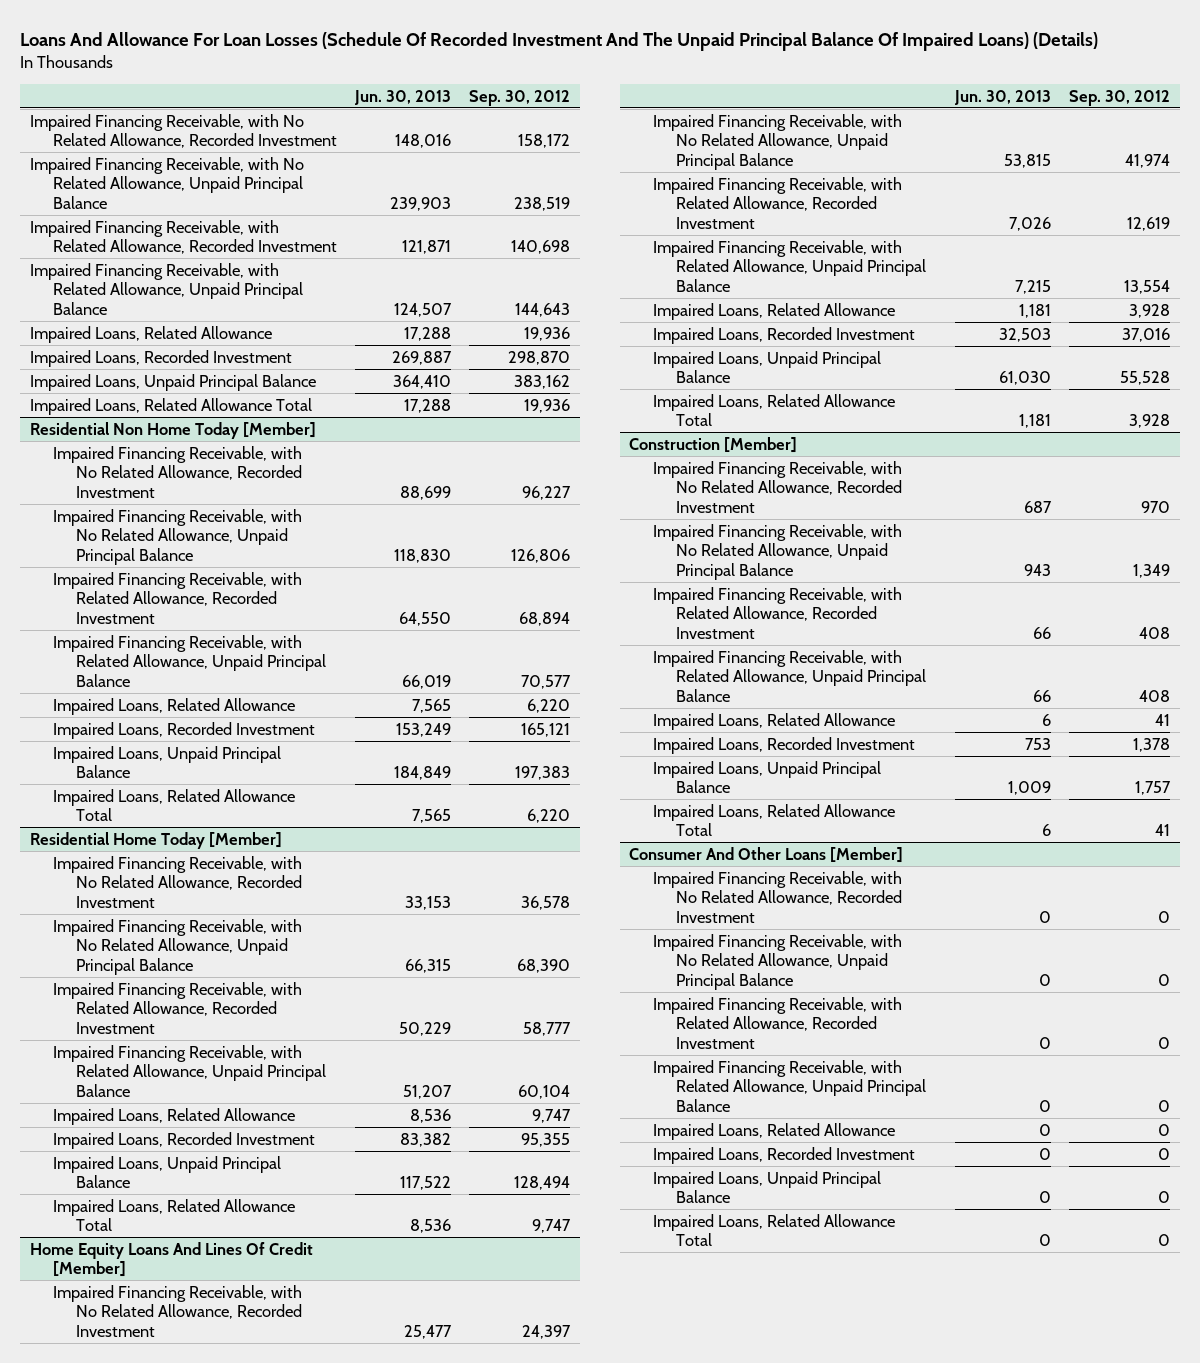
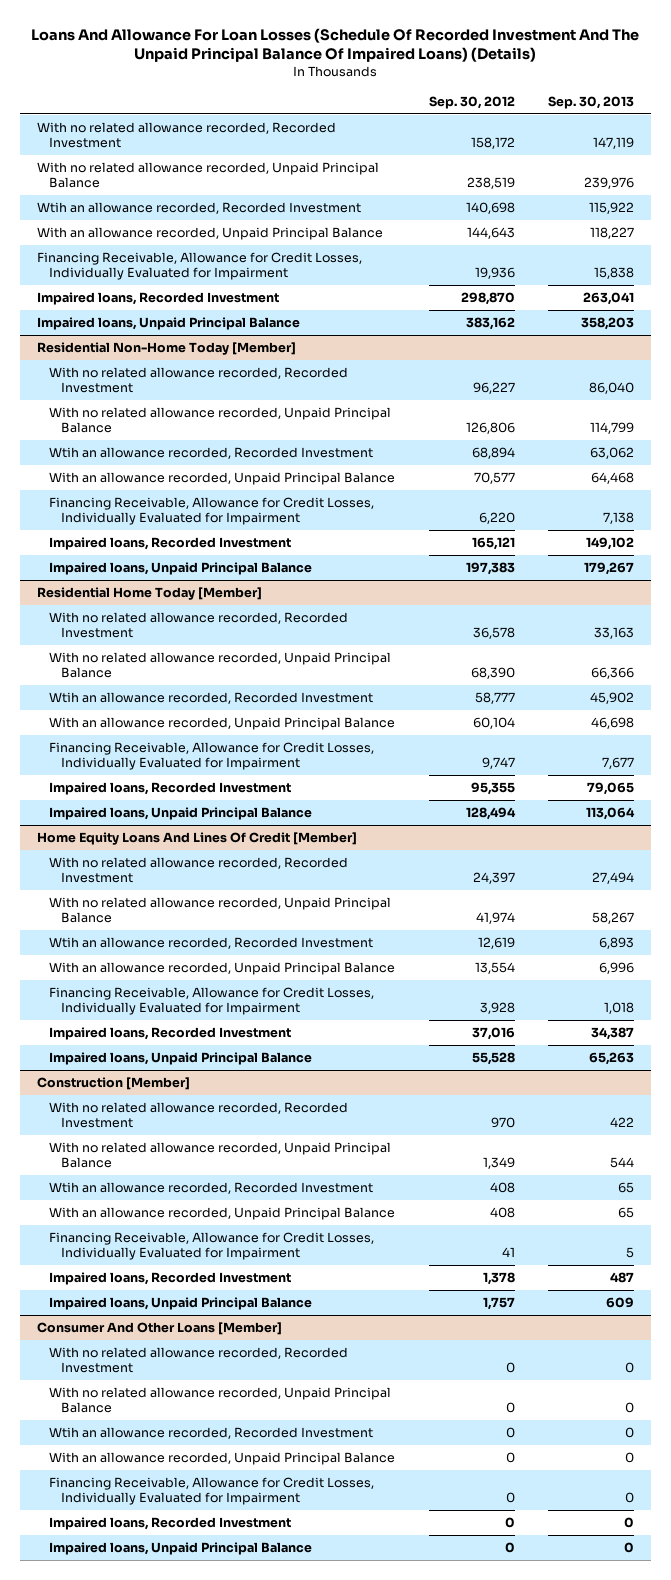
- | Jun. 30, 2013 | Sep. 30, 2012
+ | Sep. 30, 2012 | Sep. 30, 2013
- Impaired Financing Receivable, with No Related Allowance, Recorded Investment | 148,016 | 158,172
- Impaired Financing Receivable, with No Related Allowance, Unpaid Principal Balance | 239,903 | 238,519
- Impaired Financing Receivable, with Related Allowance, Recorded Investment | 121,871 | 140,698
- Impaired Financing Receivable, with Related Allowance, Unpaid Principal Balance | 124,507 | 144,643
- Impaired Loans, Related Allowance | 17,288 | 19,936
- Impaired Loans, Recorded Investment | 269,887 | 298,870
- Impaired Loans, Unpaid Principal Balance | 364,410 | 383,162
- Impaired Loans, Related Allowance Total | 17,288 | 19,936
- Residential Non Home Today [Member]
- Impaired Financing Receivable, with No Related Allowance, Recorded Investment | 88,699 | 96,227
- Impaired Financing Receivable, with No Related Allowance, Unpaid Principal Balance | 118,830 | 126,806
- Impaired Financing Receivable, with Related Allowance, Recorded Investment | 64,550 | 68,894
- Impaired Financing Receivable, with Related Allowance, Unpaid Principal Balance | 66,019 | 70,577
- Impaired Loans, Related Allowance | 7,565 | 6,220
- Impaired Loans, Recorded Investment | 153,249 | 165,121
- Impaired Loans, Unpaid Principal Balance | 184,849 | 197,383
- Impaired Loans, Related Allowance Total | 7,565 | 6,220
+ With no related allowance recorded, Recorded Investment | 158,172 | 147,119
+ With no related allowance recorded, Unpaid Principal Balance | 238,519 | 239,976
+ Wtih an allowance recorded, Recorded Investment | 140,698 | 115,922
+ With an allowance recorded, Unpaid Principal Balance | 144,643 | 118,227
+ Financing Receivable, Allowance for Credit Losses, Individually Evaluated for Impairment | 19,936 | 15,838
+ Impaired loans, Recorded Investment | 298,870 | 263,041
+ Impaired loans, Unpaid Principal Balance | 383,162 | 358,203
+ Residential Non-Home Today [Member]
+ With no related allowance recorded, Recorded Investment | 96,227 | 86,040
+ With no related allowance recorded, Unpaid Principal Balance | 126,806 | 114,799
+ Wtih an allowance recorded, Recorded Investment | 68,894 | 63,062
+ With an allowance recorded, Unpaid Principal Balance | 70,577 | 64,468
+ Financing Receivable, Allowance for Credit Losses, Individually Evaluated for Impairment | 6,220 | 7,138
+ Impaired loans, Recorded Investment | 165,121 | 149,102
+ Impaired loans, Unpaid Principal Balance | 197,383 | 179,267
@ Residential Home Today [Member]
- Impaired Financing Receivable, with No Related Allowance, Recorded Investment | 33,153 | 36,578
- Impaired Financing Receivable, with No Related Allowance, Unpaid Principal Balance | 66,315 | 68,390
- Impaired Financing Receivable, with Related Allowance, Recorded Investment | 50,229 | 58,777
- Impaired Financing Receivable, with Related Allowance, Unpaid Principal Balance | 51,207 | 60,104
- Impaired Loans, Related Allowance | 8,536 | 9,747
- Impaired Loans, Recorded Investment | 83,382 | 95,355
- Impaired Loans, Unpaid Principal Balance | 117,522 | 128,494
- Impaired Loans, Related Allowance Total | 8,536 | 9,747
+ With no related allowance recorded, Recorded Investment | 36,578 | 33,163
+ With no related allowance recorded, Unpaid Principal Balance | 68,390 | 66,366
+ Wtih an allowance recorded, Recorded Investment | 58,777 | 45,902
+ With an allowance recorded, Unpaid Principal Balance | 60,104 | 46,698
+ Financing Receivable, Allowance for Credit Losses, Individually Evaluated for Impairment | 9,747 | 7,677
+ Impaired loans, Recorded Investment | 95,355 | 79,065
+ Impaired loans, Unpaid Principal Balance | 128,494 | 113,064
@ Home Equity Loans And Lines Of Credit [Member]
- Impaired Financing Receivable, with No Related Allowance, Recorded Investment | 25,477 | 24,397
- Impaired Financing Receivable, with No Related Allowance, Unpaid Principal Balance | 53,815 | 41,974
- Impaired Financing Receivable, with Related Allowance, Recorded Investment | 7,026 | 12,619
- Impaired Financing Receivable, with Related Allowance, Unpaid Principal Balance | 7,215 | 13,554
- Impaired Loans, Related Allowance | 1,181 | 3,928
- Impaired Loans, Recorded Investment | 32,503 | 37,016
- Impaired Loans, Unpaid Principal Balance | 61,030 | 55,528
- Impaired Loans, Related Allowance Total | 1,181 | 3,928
+ With no related allowance recorded, Recorded Investment | 24,397 | 27,494
+ With no related allowance recorded, Unpaid Principal Balance | 41,974 | 58,267
+ Wtih an allowance recorded, Recorded Investment | 12,619 | 6,893
+ With an allowance recorded, Unpaid Principal Balance | 13,554 | 6,996
+ Financing Receivable, Allowance for Credit Losses, Individually Evaluated for Impairment | 3,928 | 1,018
+ Impaired loans, Recorded Investment | 37,016 | 34,387
+ Impaired loans, Unpaid Principal Balance | 55,528 | 65,263
@ Construction [Member]
- Impaired Financing Receivable, with No Related Allowance, Recorded Investment | 687 | 970
- Impaired Financing Receivable, with No Related Allowance, Unpaid Principal Balance | 943 | 1,349
- Impaired Financing Receivable, with Related Allowance, Recorded Investment | 66 | 408
- Impaired Financing Receivable, with Related Allowance, Unpaid Principal Balance | 66 | 408
- Impaired Loans, Related Allowance | 6 | 41
- Impaired Loans, Recorded Investment | 753 | 1,378
- Impaired Loans, Unpaid Principal Balance | 1,009 | 1,757
- Impaired Loans, Related Allowance Total | 6 | 41
+ With no related allowance recorded, Recorded Investment | 970 | 422
+ With no related allowance recorded, Unpaid Principal Balance | 1,349 | 544
+ Wtih an allowance recorded, Recorded Investment | 408 | 65
+ With an allowance recorded, Unpaid Principal Balance | 408 | 65
+ Financing Receivable, Allowance for Credit Losses, Individually Evaluated for Impairment | 41 | 5
+ Impaired loans, Recorded Investment | 1,378 | 487
+ Impaired loans, Unpaid Principal Balance | 1,757 | 609
@ Consumer And Other Loans [Member]
- Impaired Financing Receivable, with No Related Allowance, Recorded Investment | 0 | 0
- Impaired Financing Receivable, with No Related Allowance, Unpaid Principal Balance | 0 | 0
- Impaired Financing Receivable, with Related Allowance, Recorded Investment | 0 | 0
- Impaired Financing Receivable, with Related Allowance, Unpaid Principal Balance | 0 | 0
- Impaired Loans, Related Allowance | 0 | 0
- Impaired Loans, Recorded Investment | 0 | 0
- Impaired Loans, Unpaid Principal Balance | 0 | 0
- Impaired Loans, Related Allowance Total | 0 | 0
+ With no related allowance recorded, Recorded Investment | 0 | 0
+ With no related allowance recorded, Unpaid Principal Balance | 0 | 0
+ Wtih an allowance recorded, Recorded Investment | 0 | 0
+ With an allowance recorded, Unpaid Principal Balance | 0 | 0
+ Financing Receivable, Allowance for Credit Losses, Individually Evaluated for Impairment | 0 | 0
+ Impaired loans, Recorded Investment | 0 | 0
+ Impaired loans, Unpaid Principal Balance | 0 | 0

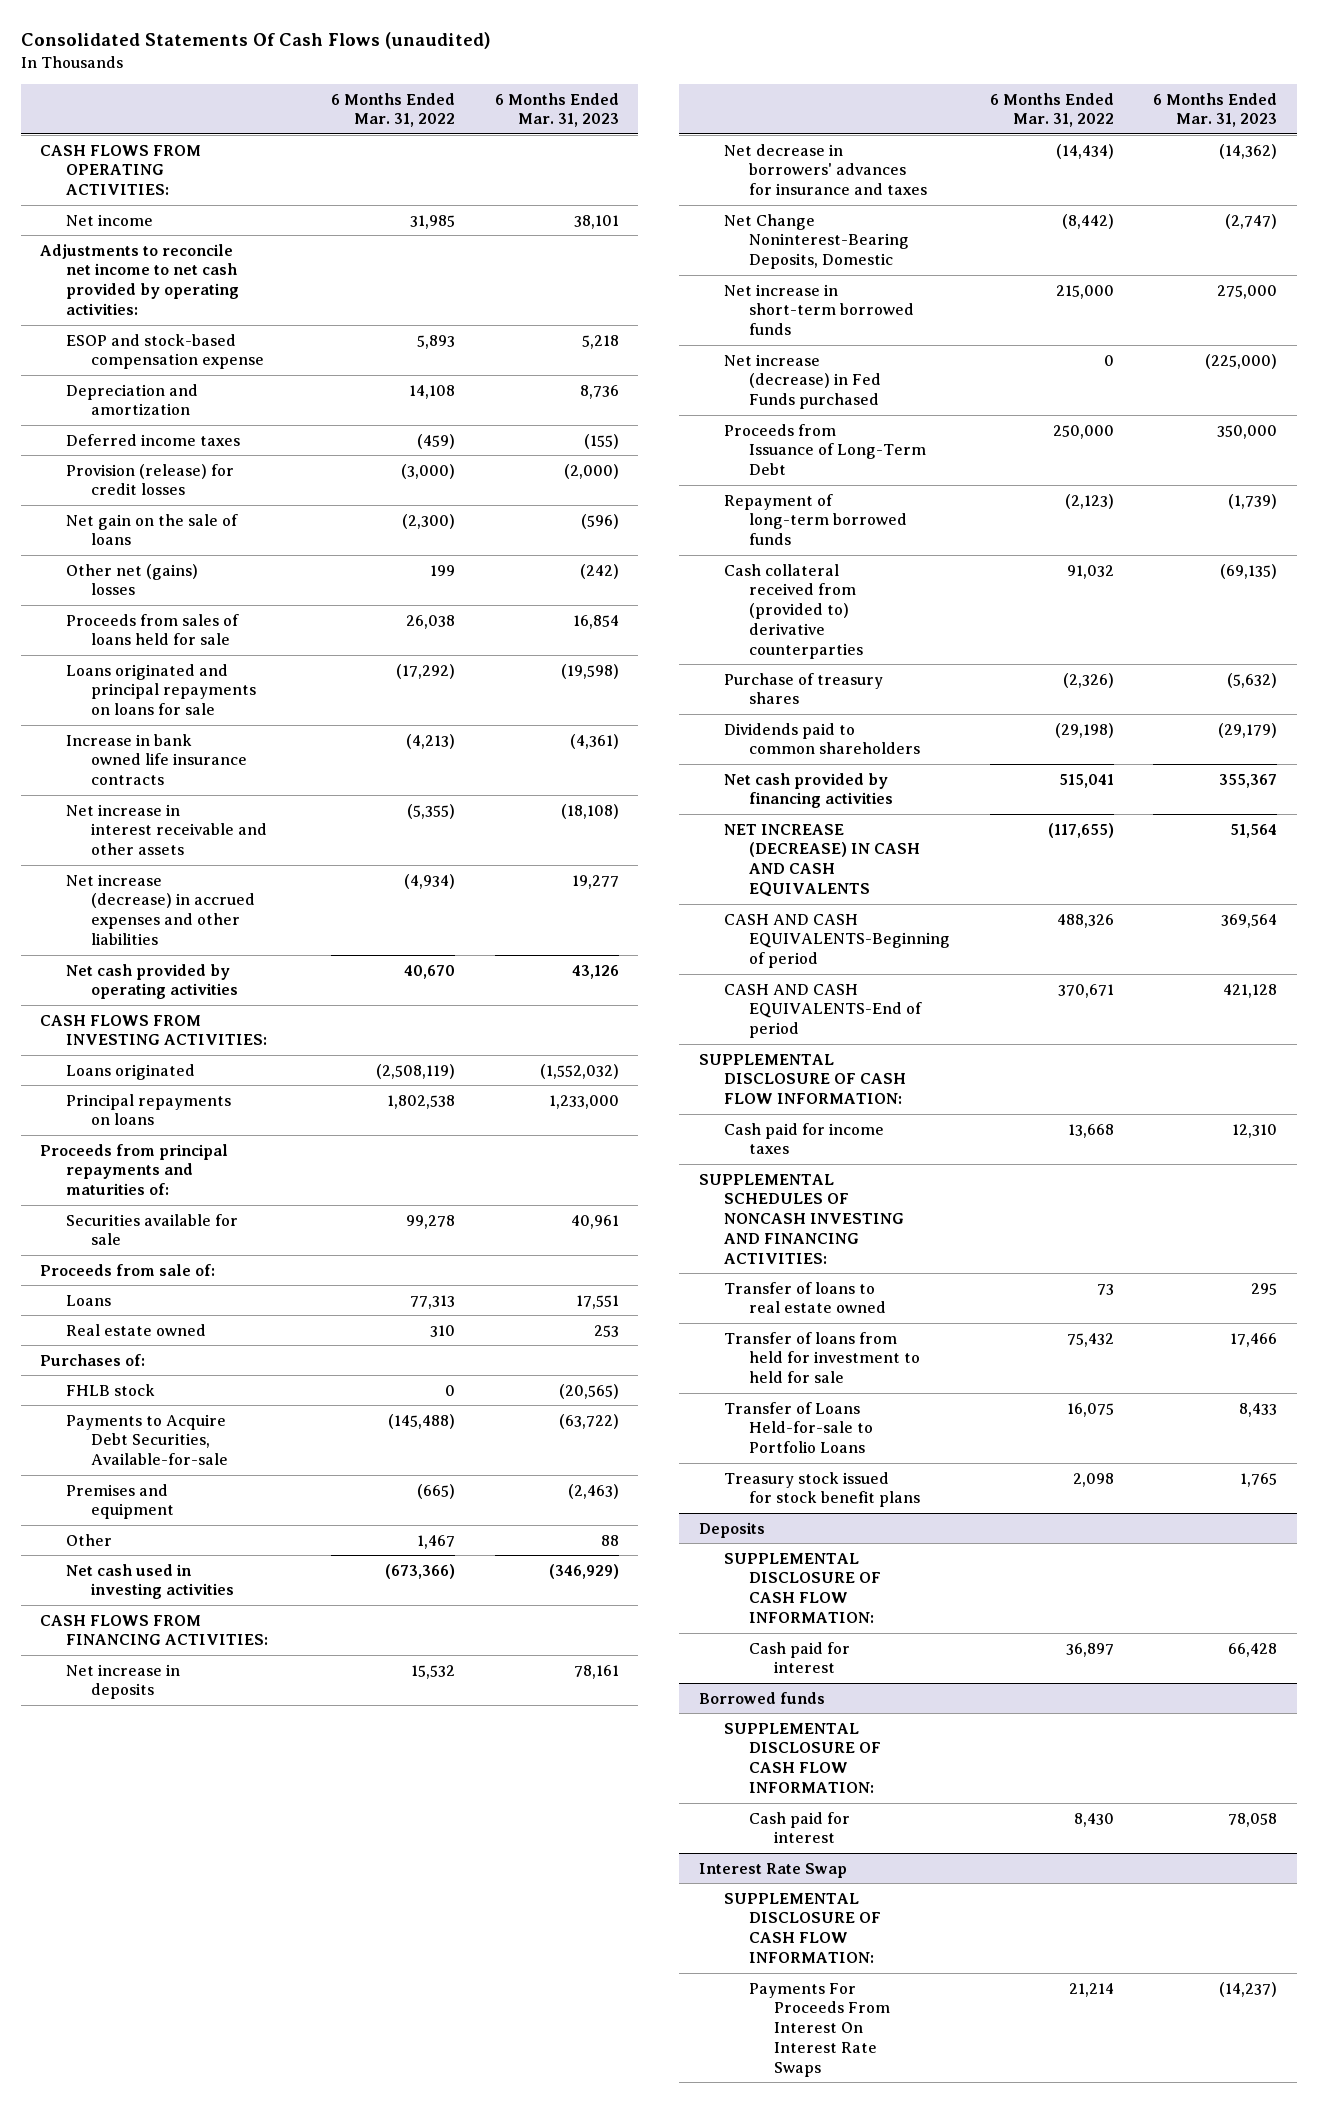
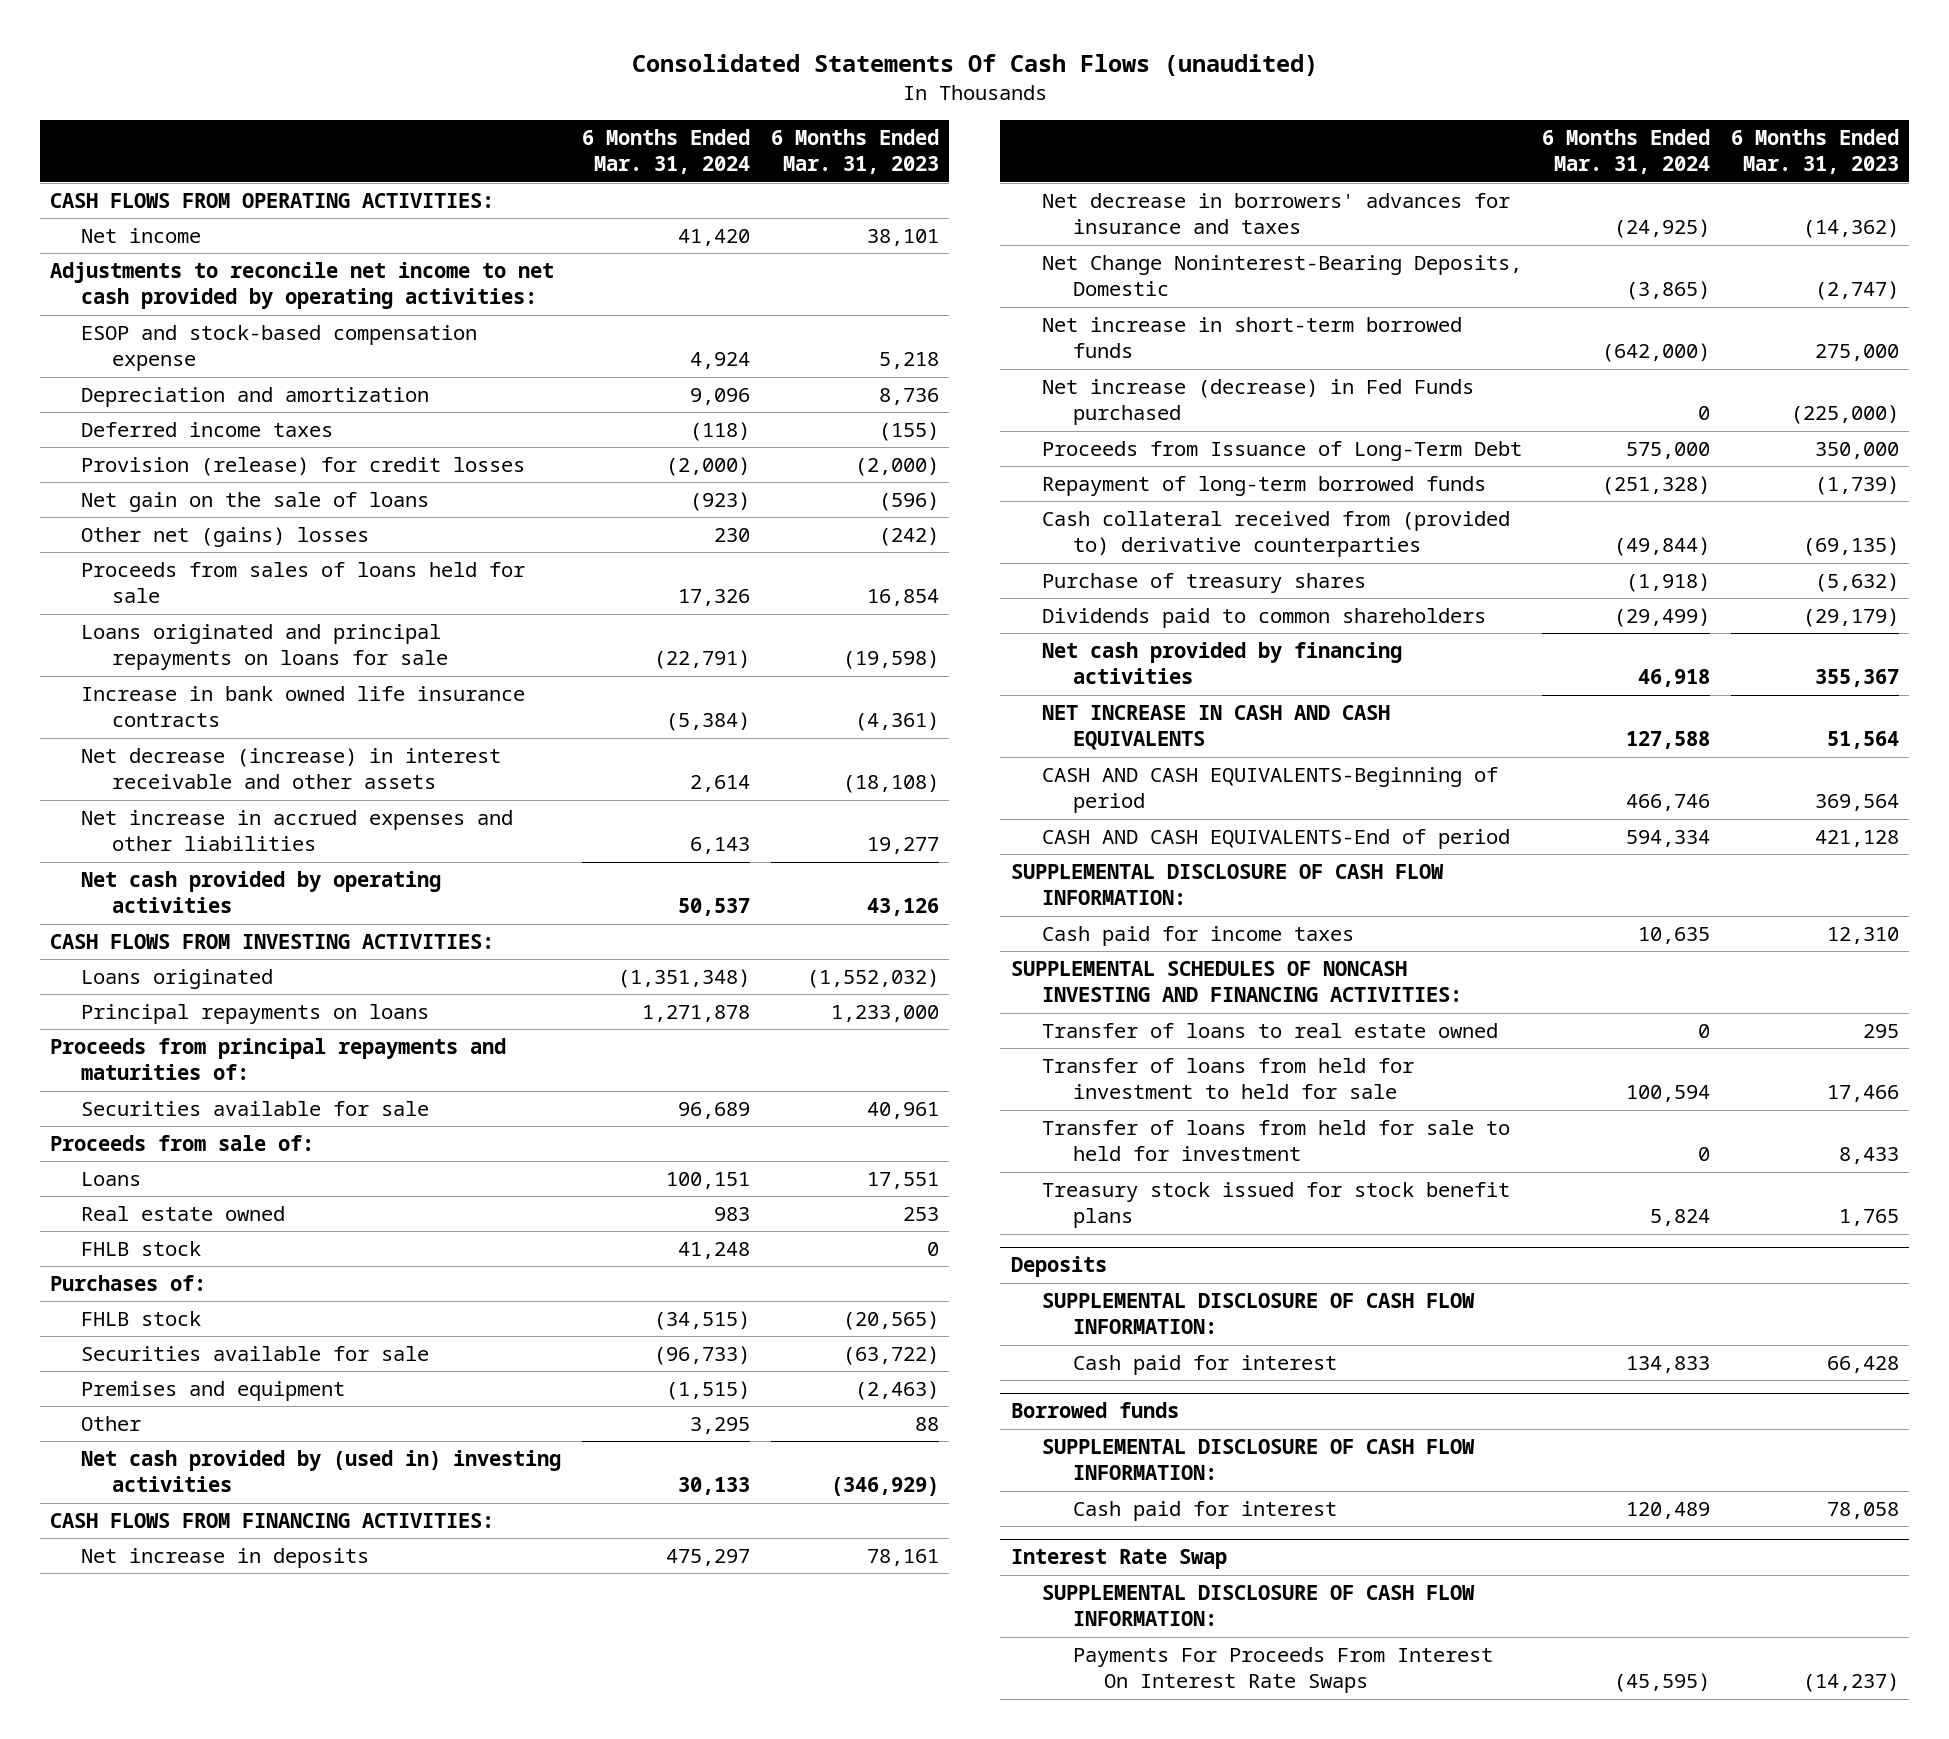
- | 6 Months Ended Mar. 31, 2022 | 6 Months Ended Mar. 31, 2023
+ | 6 Months Ended Mar. 31, 2024 | 6 Months Ended Mar. 31, 2023
- Net increase in interest receivable and other assets | (5,355) | (18,108)
- Net increase (decrease) in accrued expenses and other liabilities | (4,934) | 19,277
+ Net decrease (increase) in interest receivable and other assets | 2,614 | (18,108)
+ Net increase in accrued expenses and other liabilities | 6,143 | 19,277
+ FHLB stock | 41,248 | 0
- Payments to Acquire Debt Securities, Available-for-sale | (145,488) | (63,722)
+ Securities available for sale | (96,733) | (63,722)
- Net cash used in investing activities | (673,366) | (346,929)
+ Net cash provided by (used in) investing activities | 30,133 | (346,929)
- NET INCREASE (DECREASE) IN CASH AND CASH EQUIVALENTS | (117,655) | 51,564
+ NET INCREASE IN CASH AND CASH EQUIVALENTS | 127,588 | 51,564
- Transfer of Loans Held-for-sale to Portfolio Loans | 16,075 | 8,433
+ Transfer of loans from held for sale to held for investment | 0 | 8,433

